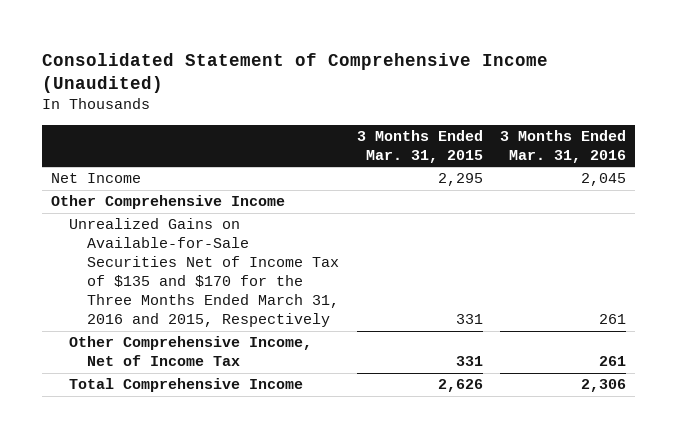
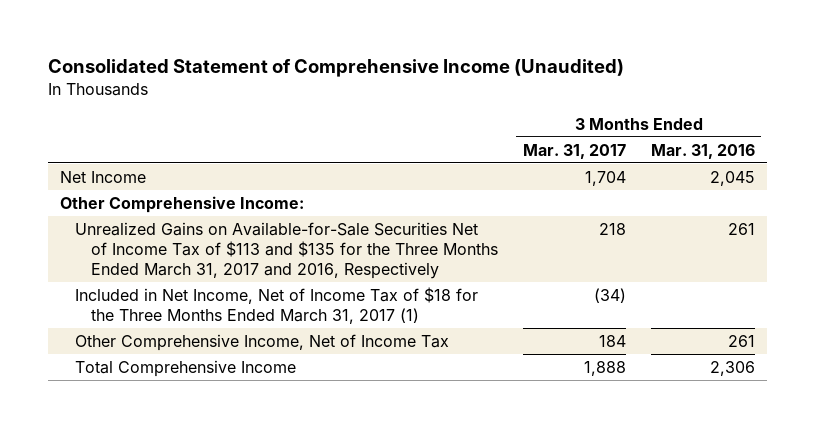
- | 3 Months Ended Mar. 31, 2015 | 3 Months Ended Mar. 31, 2016
+ | 3 Months Ended Mar. 31, 2017 | 3 Months Ended Mar. 31, 2016
- Other Comprehensive Income
- Unrealized Gains on Available-for-Sale Securities Net of Income Tax of $135 and $170 for the Three Months Ended March 31, 2016 and 2015, Respectively | 331 | 261
+ Other Comprehensive Income:
+ Unrealized Gains on Available-for-Sale Securities Net of Income Tax of $113 and $135 for the Three Months Ended March 31, 2017 and 2016, Respectively | 218 | 261
+ Included in Net Income, Net of Income Tax of $18 for the Three Months Ended March 31, 2017 (1) | (34) |

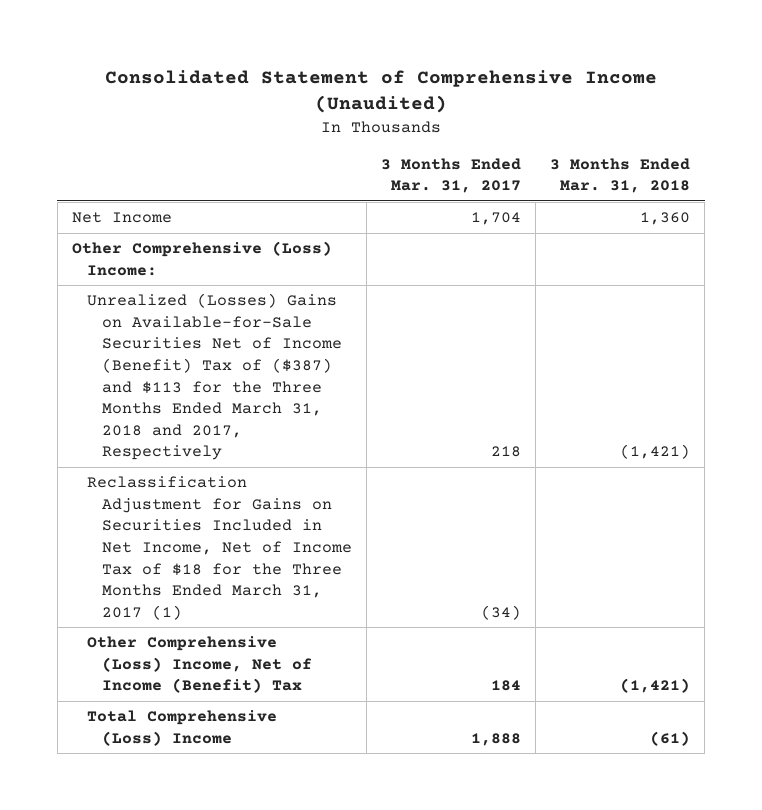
- | 3 Months Ended Mar. 31, 2017 | 3 Months Ended Mar. 31, 2016
+ | 3 Months Ended Mar. 31, 2017 | 3 Months Ended Mar. 31, 2018
- Other Comprehensive Income:
- Unrealized Gains on Available-for-Sale Securities Net of Income Tax of $113 and $135 for the Three Months Ended March 31, 2017 and 2016, Respectively | 218 | 261
- Included in Net Income, Net of Income Tax of $18 for the Three Months Ended March 31, 2017 (1) | (34) |
- Other Comprehensive Income, Net of Income Tax | 184 | 261
- Total Comprehensive Income | 1,888 | 2,306
+ Other Comprehensive (Loss) Income:
+ Unrealized (Losses) Gains on Available-for-Sale Securities Net of Income (Benefit) Tax of ($387) and $113 for the Three Months Ended March 31, 2018 and 2017, Respectively | 218 | (1,421)
+ Reclassification Adjustment for Gains on Securities Included in Net Income, Net of Income Tax of $18 for the Three Months Ended March 31, 2017 (1) | (34) |
+ Other Comprehensive (Loss) Income, Net of Income (Benefit) Tax | 184 | (1,421)
+ Total Comprehensive (Loss) Income | 1,888 | (61)

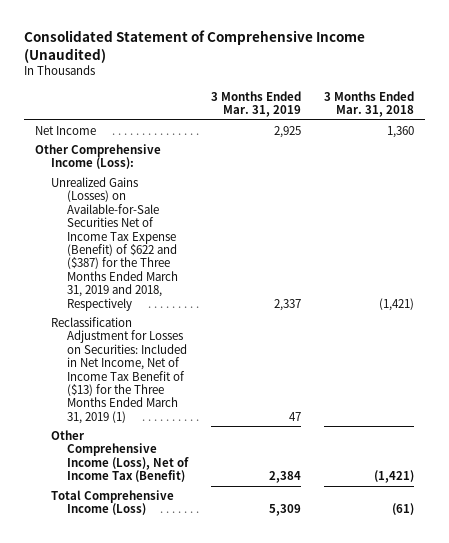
- | 3 Months Ended Mar. 31, 2017 | 3 Months Ended Mar. 31, 2018
+ | 3 Months Ended Mar. 31, 2019 | 3 Months Ended Mar. 31, 2018
- Other Comprehensive (Loss) Income:
- Unrealized (Losses) Gains on Available-for-Sale Securities Net of Income (Benefit) Tax of ($387) and $113 for the Three Months Ended March 31, 2018 and 2017, Respectively | 218 | (1,421)
- Reclassification Adjustment for Gains on Securities Included in Net Income, Net of Income Tax of $18 for the Three Months Ended March 31, 2017 (1) | (34) |
- Other Comprehensive (Loss) Income, Net of Income (Benefit) Tax | 184 | (1,421)
- Total Comprehensive (Loss) Income | 1,888 | (61)
+ Other Comprehensive Income (Loss):
+ Unrealized Gains (Losses) on Available-for-Sale Securities Net of Income Tax Expense (Benefit) of $622 and ($387) for the Three Months Ended March 31, 2019 and 2018, Respectively | 2,337 | (1,421)
+ Reclassification Adjustment for Losses on Securities: Included in Net Income, Net of Income Tax Benefit of ($13) for the Three Months Ended March 31, 2019 (1) | 47 |
+ Other Comprehensive Income (Loss), Net of Income Tax (Benefit) | 2,384 | (1,421)
+ Total Comprehensive Income (Loss) | 5,309 | (61)

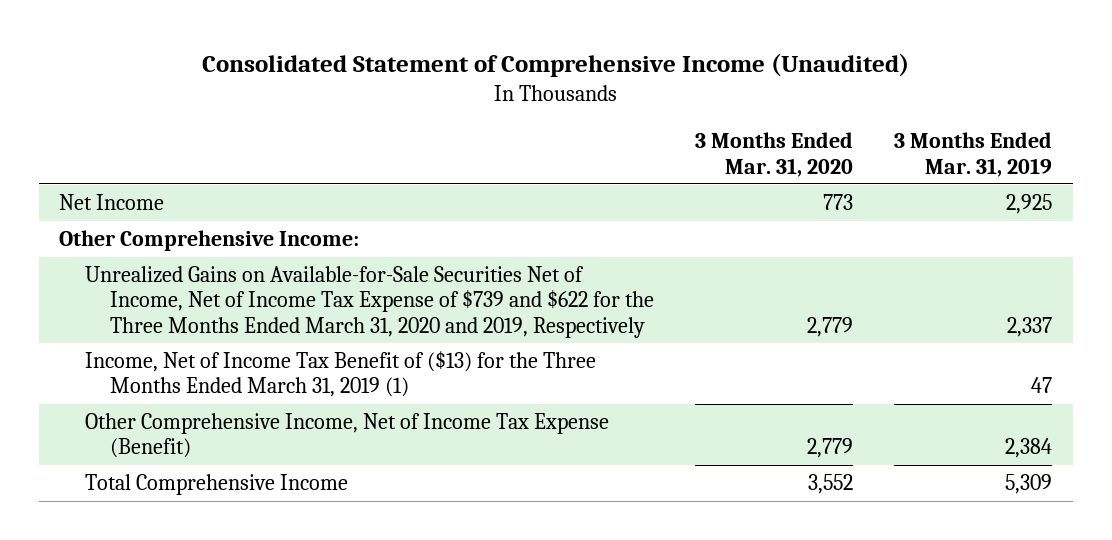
- | 3 Months Ended Mar. 31, 2019 | 3 Months Ended Mar. 31, 2018
+ | 3 Months Ended Mar. 31, 2020 | 3 Months Ended Mar. 31, 2019
- Other Comprehensive Income (Loss):
- Unrealized Gains (Losses) on Available-for-Sale Securities Net of Income Tax Expense (Benefit) of $622 and ($387) for the Three Months Ended March 31, 2019 and 2018, Respectively | 2,337 | (1,421)
- Reclassification Adjustment for Losses on Securities: Included in Net Income, Net of Income Tax Benefit of ($13) for the Three Months Ended March 31, 2019 (1) | 47 |
- Other Comprehensive Income (Loss), Net of Income Tax (Benefit) | 2,384 | (1,421)
- Total Comprehensive Income (Loss) | 5,309 | (61)
+ Other Comprehensive Income:
+ Unrealized Gains on Available-for-Sale Securities Net of Income, Net of Income Tax Expense of $739 and $622 for the Three Months Ended March 31, 2020 and 2019, Respectively | 2,779 | 2,337
+ Income, Net of Income Tax Benefit of ($13) for the Three Months Ended March 31, 2019 (1) | | 47
+ Other Comprehensive Income, Net of Income Tax Expense (Benefit) | 2,779 | 2,384
+ Total Comprehensive Income | 3,552 | 5,309

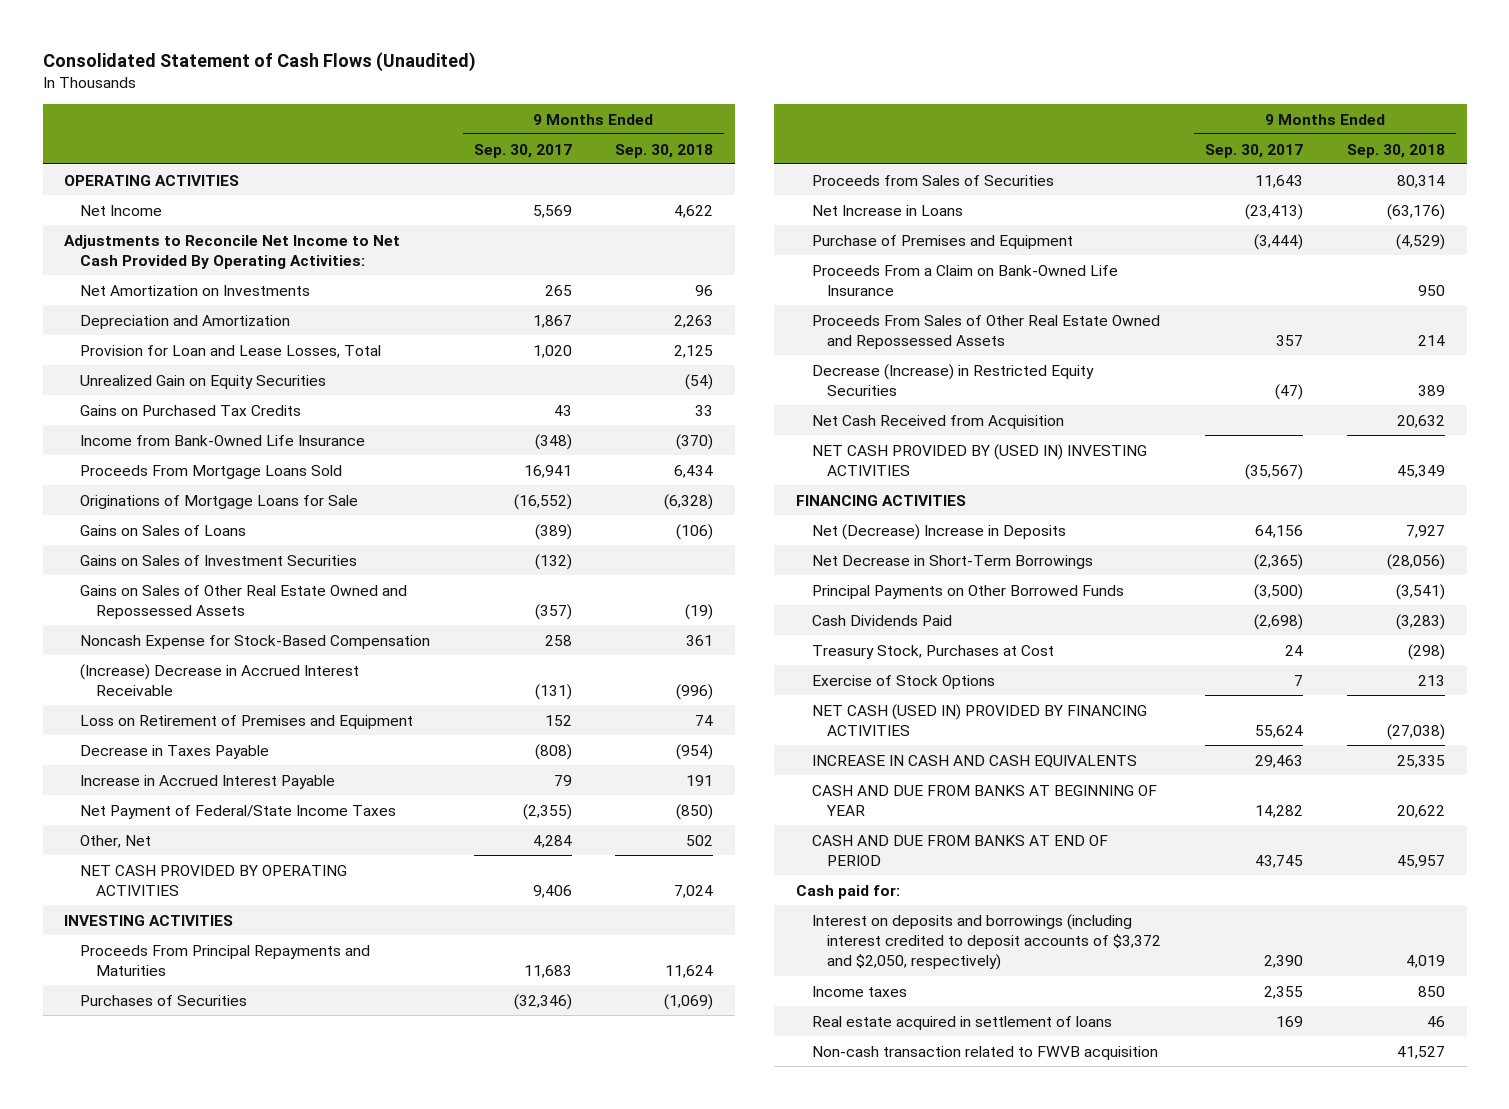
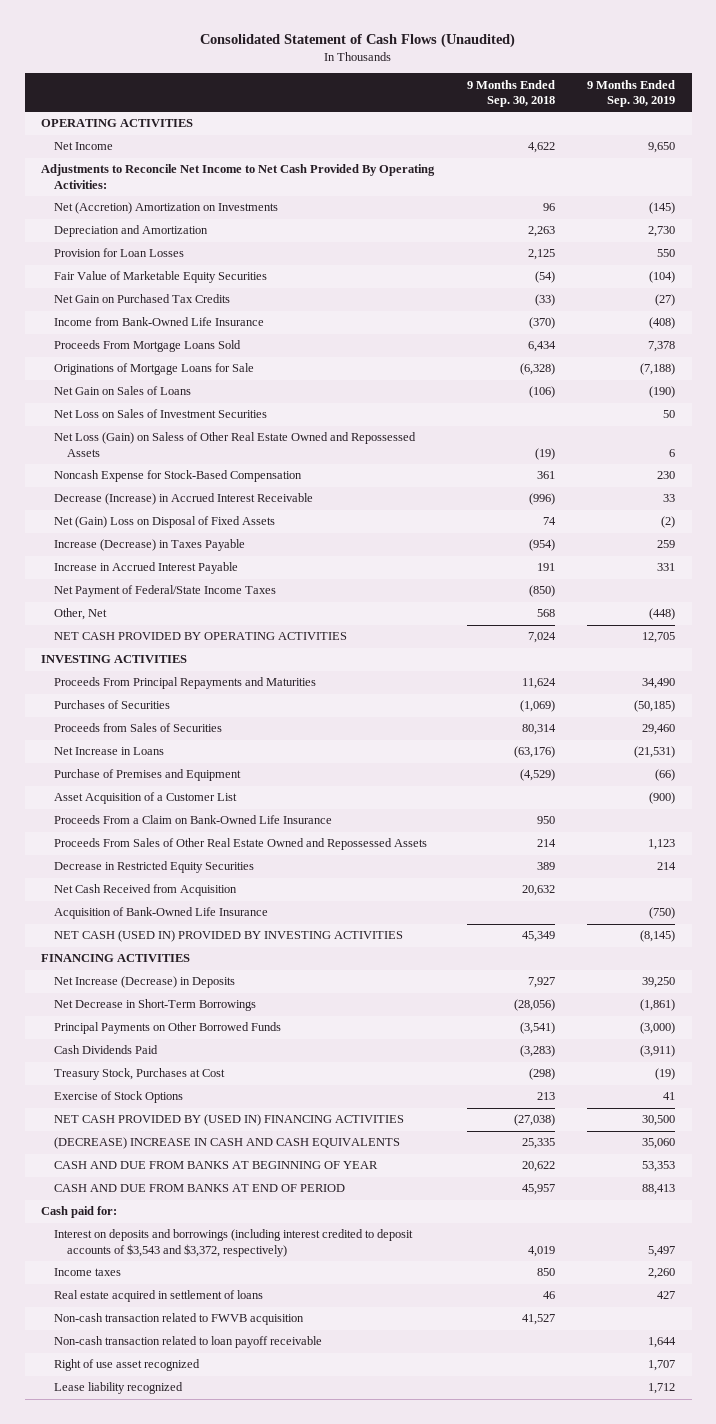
- | 9 Months Ended Sep. 30, 2017 | 9 Months Ended Sep. 30, 2018
+ | 9 Months Ended Sep. 30, 2018 | 9 Months Ended Sep. 30, 2019
- Net Amortization on Investments | 265 | 96
+ Net (Accretion) Amortization on Investments | 96 | (145)
- Provision for Loan and Lease Losses, Total | 1,020 | 2,125
- Unrealized Gain on Equity Securities | | (54)
- Gains on Purchased Tax Credits | 43 | 33
+ Provision for Loan Losses | 2,125 | 550
+ Fair Value of Marketable Equity Securities | (54) | (104)
+ Net Gain on Purchased Tax Credits | (33) | (27)
- Gains on Sales of Loans | (389) | (106)
- Gains on Sales of Investment Securities | (132) |
- Gains on Sales of Other Real Estate Owned and Repossessed Assets | (357) | (19)
+ Net Gain on Sales of Loans | (106) | (190)
+ Net Loss on Sales of Investment Securities | | 50
+ Net Loss (Gain) on Saless of Other Real Estate Owned and Repossessed Assets | (19) | 6
- (Increase) Decrease in Accrued Interest Receivable | (131) | (996)
- Loss on Retirement of Premises and Equipment | 152 | 74
- Decrease in Taxes Payable | (808) | (954)
+ Decrease (Increase) in Accrued Interest Receivable | (996) | 33
+ Net (Gain) Loss on Disposal of Fixed Assets | 74 | (2)
+ Increase (Decrease) in Taxes Payable | (954) | 259
- Other, Net | 4,284 | 502
+ Other, Net | 568 | (448)
+ Asset Acquisition of a Customer List | | (900)
- Decrease (Increase) in Restricted Equity Securities | (47) | 389
+ Decrease in Restricted Equity Securities | 389 | 214
- NET CASH PROVIDED BY (USED IN) INVESTING ACTIVITIES | (35,567) | 45,349
+ Acquisition of Bank-Owned Life Insurance | | (750)
+ NET CASH (USED IN) PROVIDED BY INVESTING ACTIVITIES | 45,349 | (8,145)
- Net (Decrease) Increase in Deposits | 64,156 | 7,927
+ Net Increase (Decrease) in Deposits | 7,927 | 39,250
- NET CASH (USED IN) PROVIDED BY FINANCING ACTIVITIES | 55,624 | (27,038)
- INCREASE IN CASH AND CASH EQUIVALENTS | 29,463 | 25,335
+ NET CASH PROVIDED BY (USED IN) FINANCING ACTIVITIES | (27,038) | 30,500
+ (DECREASE) INCREASE IN CASH AND CASH EQUIVALENTS | 25,335 | 35,060
- Interest on deposits and borrowings (including interest credited to deposit accounts of $3,372 and $2,050, respectively) | 2,390 | 4,019
+ Interest on deposits and borrowings (including interest credited to deposit accounts of $3,543 and $3,372, respectively) | 4,019 | 5,497
+ Non-cash transaction related to loan payoff receivable | | 1,644
+ Right of use asset recognized | | 1,707
+ Lease liability recognized | | 1,712

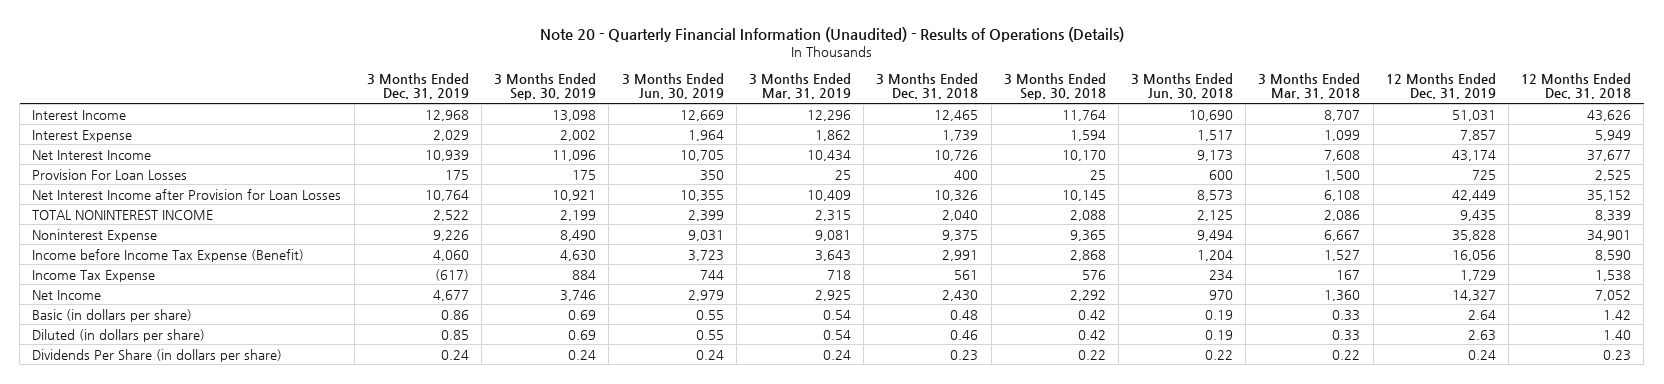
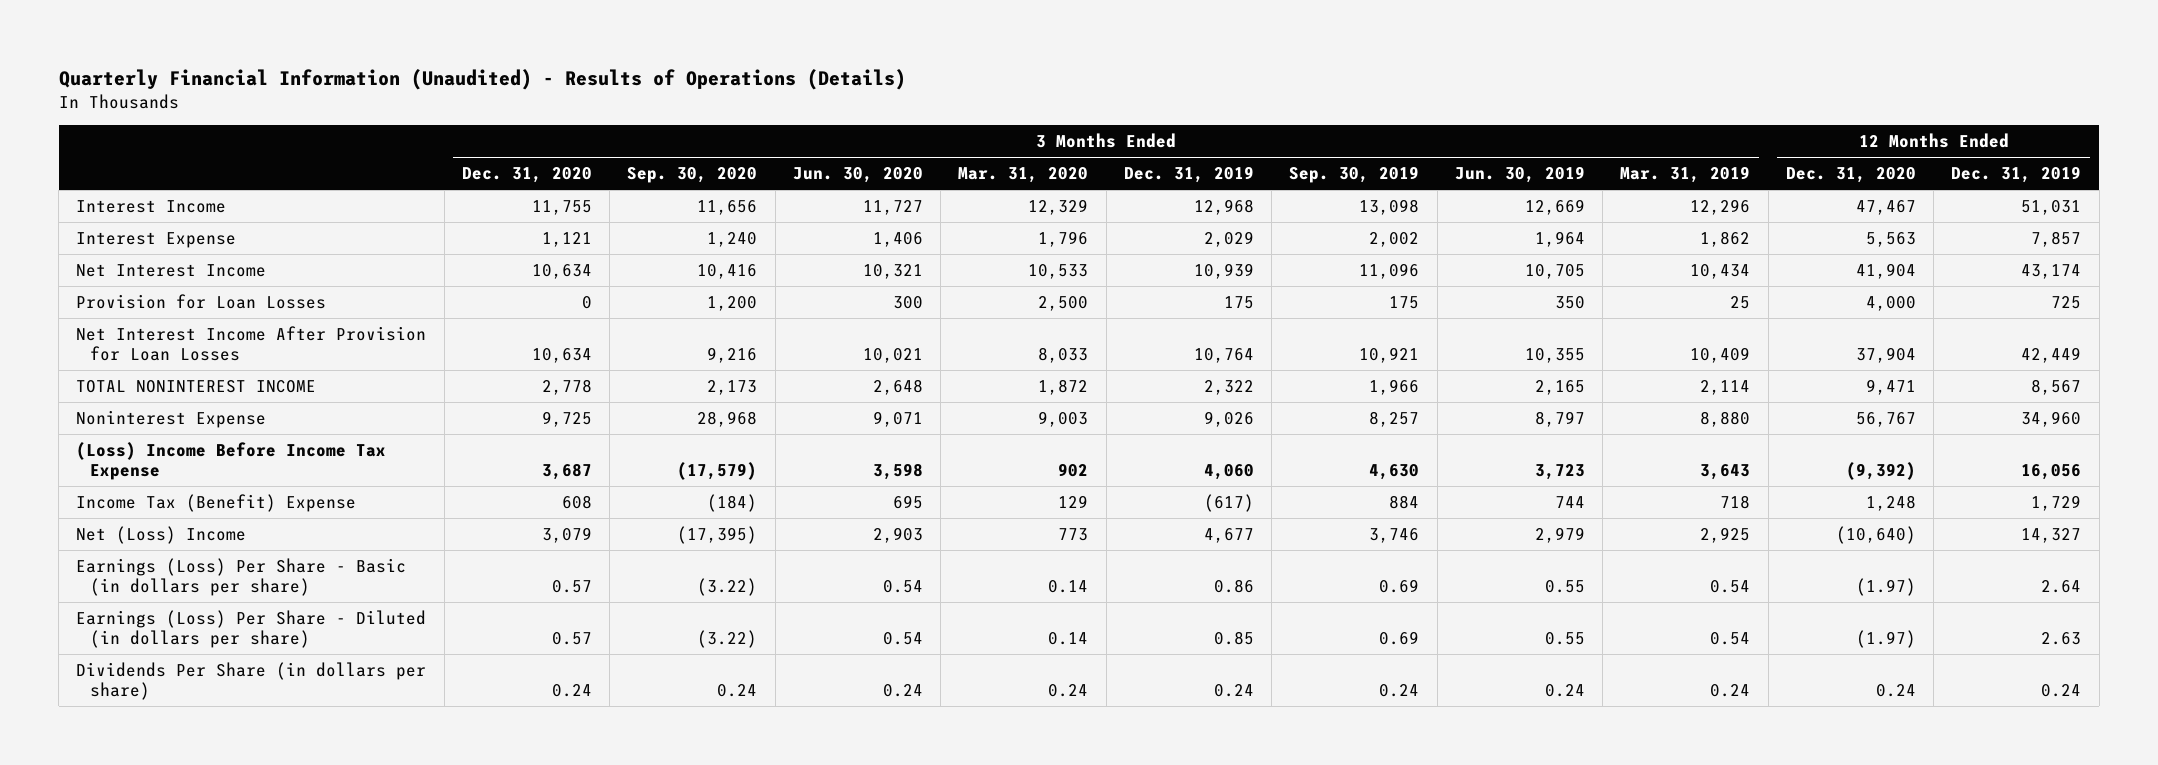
- Note 20 - Quarterly Financial Information (Unaudited) - Results of Operations (Details)
+ Quarterly Financial Information (Unaudited) - Results of Operations (Details)
- | 3 Months Ended Dec. 31, 2019 | 3 Months Ended Sep. 30, 2019 | 3 Months Ended Jun. 30, 2019 | 3 Months Ended Mar. 31, 2019 | 3 Months Ended Dec. 31, 2018 | 3 Months Ended Sep. 30, 2018 | 3 Months Ended Jun. 30, 2018 | 3 Months Ended Mar. 31, 2018 | 12 Months Ended Dec. 31, 2019 | 12 Months Ended Dec. 31, 2018
+ | 3 Months Ended Dec. 31, 2020 | 3 Months Ended Sep. 30, 2020 | 3 Months Ended Jun. 30, 2020 | 3 Months Ended Mar. 31, 2020 | 3 Months Ended Dec. 31, 2019 | 3 Months Ended Sep. 30, 2019 | 3 Months Ended Jun. 30, 2019 | 3 Months Ended Mar. 31, 2019 | 12 Months Ended Dec. 31, 2020 | 12 Months Ended Dec. 31, 2019
- Provision For Loan Losses | 175 | 175 | 350 | 25 | 400 | 25 | 600 | 1,500 | 725 | 2,525
- Net Interest Income after Provision for Loan Losses | 10,764 | 10,921 | 10,355 | 10,409 | 10,326 | 10,145 | 8,573 | 6,108 | 42,449 | 35,152
- TOTAL NONINTEREST INCOME | 2,522 | 2,199 | 2,399 | 2,315 | 2,040 | 2,088 | 2,125 | 2,086 | 9,435 | 8,339
- Noninterest Expense | 9,226 | 8,490 | 9,031 | 9,081 | 9,375 | 9,365 | 9,494 | 6,667 | 35,828 | 34,901
- Income before Income Tax Expense (Benefit) | 4,060 | 4,630 | 3,723 | 3,643 | 2,991 | 2,868 | 1,204 | 1,527 | 16,056 | 8,590
- Income Tax Expense | (617) | 884 | 744 | 718 | 561 | 576 | 234 | 167 | 1,729 | 1,538
- Net Income | 4,677 | 3,746 | 2,979 | 2,925 | 2,430 | 2,292 | 970 | 1,360 | 14,327 | 7,052
- Basic (in dollars per share) | 0.86 | 0.69 | 0.55 | 0.54 | 0.48 | 0.42 | 0.19 | 0.33 | 2.64 | 1.42
- Diluted (in dollars per share) | 0.85 | 0.69 | 0.55 | 0.54 | 0.46 | 0.42 | 0.19 | 0.33 | 2.63 | 1.40
+ Provision for Loan Losses | 0 | 1,200 | 300 | 2,500 | 175 | 175 | 350 | 25 | 4,000 | 725
+ Net Interest Income After Provision for Loan Losses | 10,634 | 9,216 | 10,021 | 8,033 | 10,764 | 10,921 | 10,355 | 10,409 | 37,904 | 42,449
+ TOTAL NONINTEREST INCOME | 2,778 | 2,173 | 2,648 | 1,872 | 2,322 | 1,966 | 2,165 | 2,114 | 9,471 | 8,567
+ Noninterest Expense | 9,725 | 28,968 | 9,071 | 9,003 | 9,026 | 8,257 | 8,797 | 8,880 | 56,767 | 34,960
+ (Loss) Income Before Income Tax Expense | 3,687 | (17,579) | 3,598 | 902 | 4,060 | 4,630 | 3,723 | 3,643 | (9,392) | 16,056
+ Income Tax (Benefit) Expense | 608 | (184) | 695 | 129 | (617) | 884 | 744 | 718 | 1,248 | 1,729
+ Net (Loss) Income | 3,079 | (17,395) | 2,903 | 773 | 4,677 | 3,746 | 2,979 | 2,925 | (10,640) | 14,327
+ Earnings (Loss) Per Share - Basic (in dollars per share) | 0.57 | (3.22) | 0.54 | 0.14 | 0.86 | 0.69 | 0.55 | 0.54 | (1.97) | 2.64
+ Earnings (Loss) Per Share - Diluted (in dollars per share) | 0.57 | (3.22) | 0.54 | 0.14 | 0.85 | 0.69 | 0.55 | 0.54 | (1.97) | 2.63

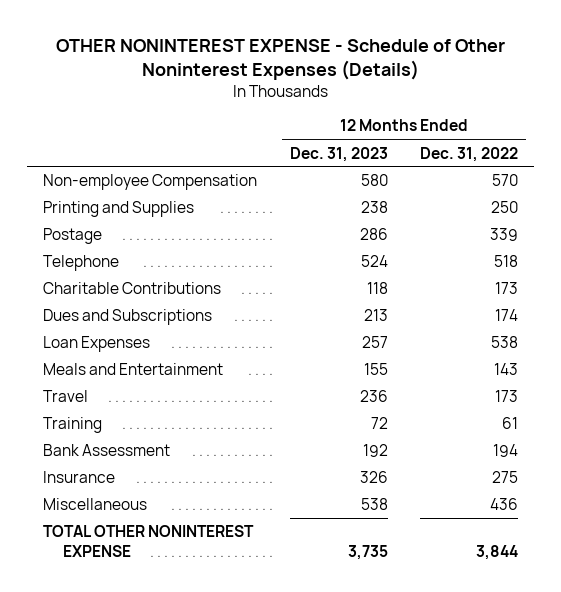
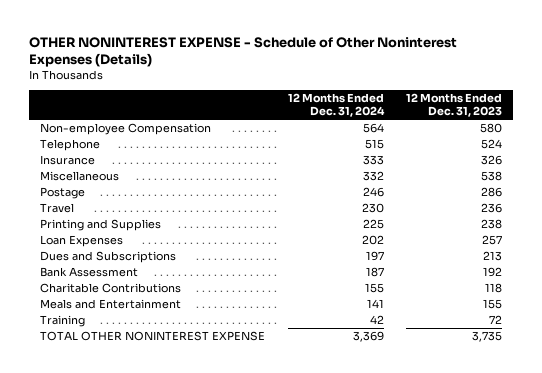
- | 12 Months Ended Dec. 31, 2023 | 12 Months Ended Dec. 31, 2022
+ | 12 Months Ended Dec. 31, 2024 | 12 Months Ended Dec. 31, 2023
moved up: Insurance | 333 | 326
moved up: Miscellaneous | 332 | 538
moved down: Postage | 246 | 286
moved up: Travel | 230 | 236
moved down: Printing and Supplies | 225 | 238
moved down: Dues and Subscriptions | 197 | 213
moved up: Bank Assessment | 187 | 192
moved down: Charitable Contributions | 155 | 118

